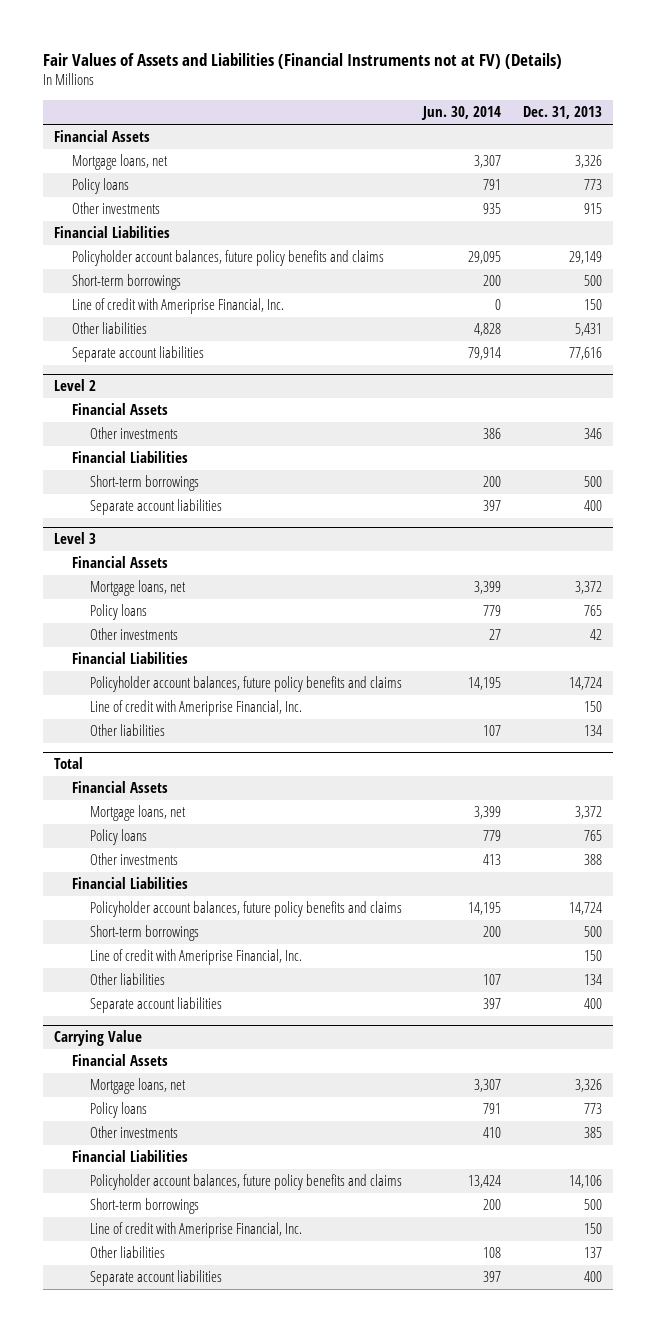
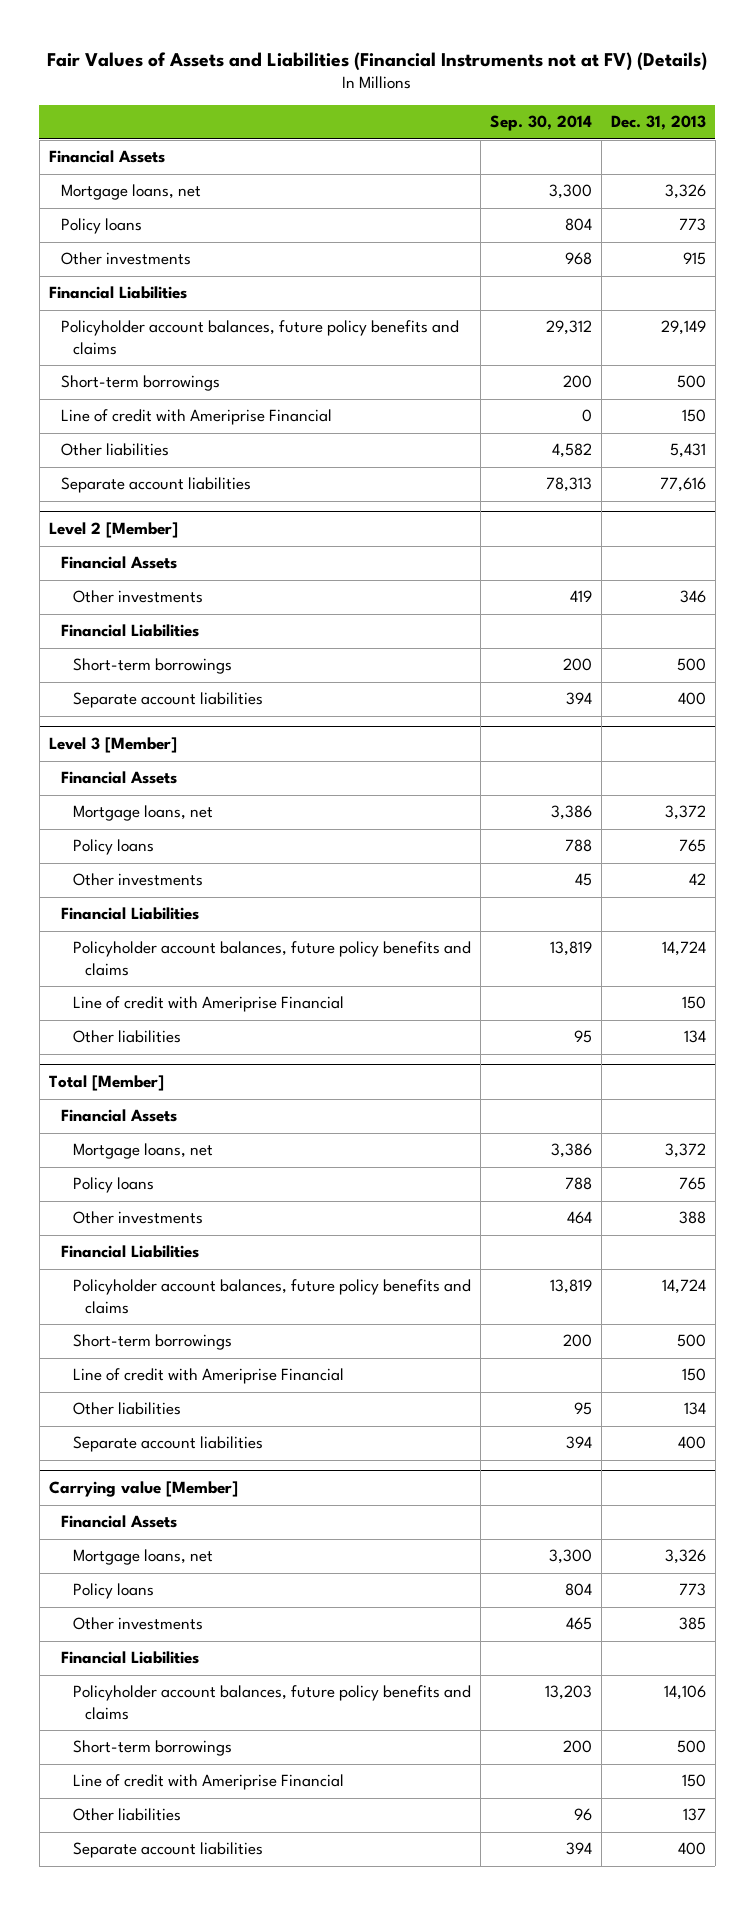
- | Jun. 30, 2014 | Dec. 31, 2013
+ | Sep. 30, 2014 | Dec. 31, 2013
- Line of credit with Ameriprise Financial, Inc. | 0 | 150
+ Line of credit with Ameriprise Financial | 0 | 150
- Level 2
+ Level 2 [Member]
- Level 3
+ Level 3 [Member]
- Line of credit with Ameriprise Financial, Inc. | | 150
+ Line of credit with Ameriprise Financial | | 150
- Total
+ Total [Member]
- Line of credit with Ameriprise Financial, Inc. | | 150
+ Line of credit with Ameriprise Financial | | 150
- Carrying Value
+ Carrying value [Member]
- Line of credit with Ameriprise Financial, Inc. | | 150
+ Line of credit with Ameriprise Financial | | 150

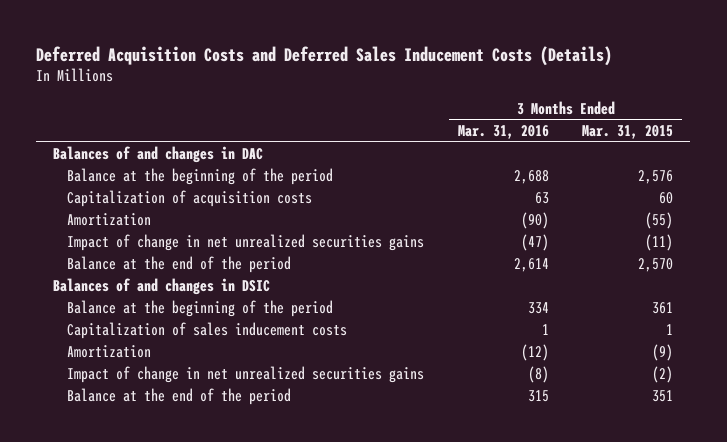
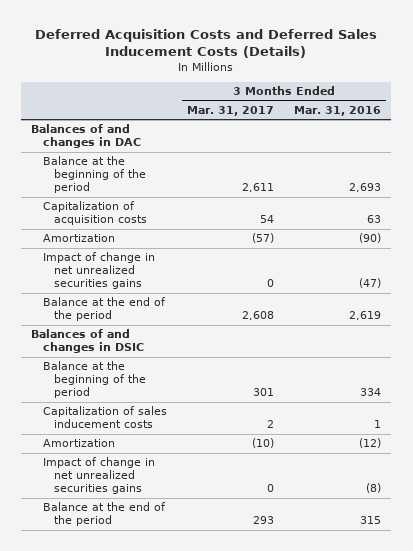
- | 3 Months Ended Mar. 31, 2016 | 3 Months Ended Mar. 31, 2015
+ | 3 Months Ended Mar. 31, 2017 | 3 Months Ended Mar. 31, 2016
- Balance at the beginning of the period | 2,688 | 2,576
+ Balance at the beginning of the period | 2,611 | 2,693
- Balance at the end of the period | 2,614 | 2,570
+ Balance at the end of the period | 2,608 | 2,619

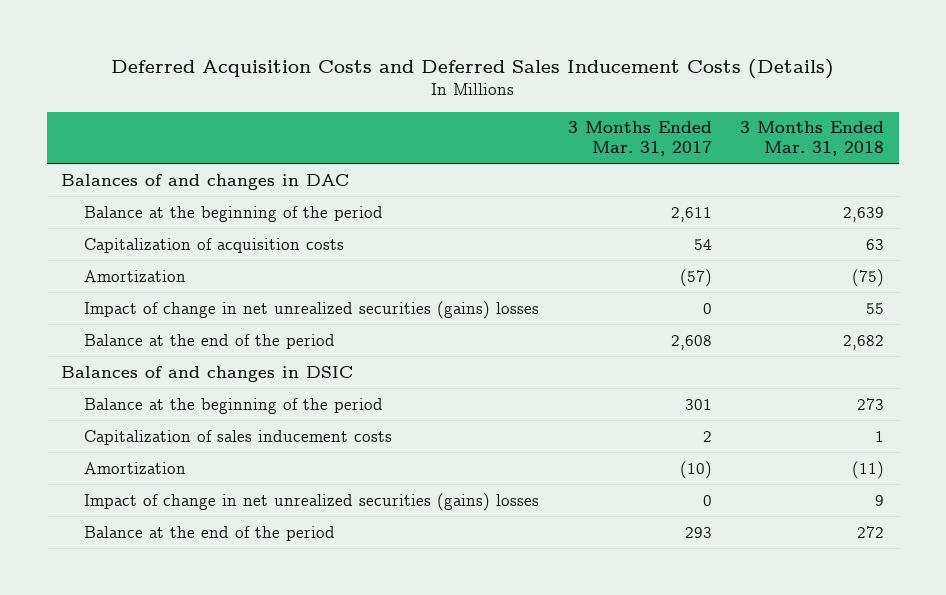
- | 3 Months Ended Mar. 31, 2017 | 3 Months Ended Mar. 31, 2016
+ | 3 Months Ended Mar. 31, 2017 | 3 Months Ended Mar. 31, 2018
- Impact of change in net unrealized securities gains | 0 | (47)
+ Impact of change in net unrealized securities (gains) losses | 0 | 55
- Impact of change in net unrealized securities gains | 0 | (8)
+ Impact of change in net unrealized securities (gains) losses | 0 | 9

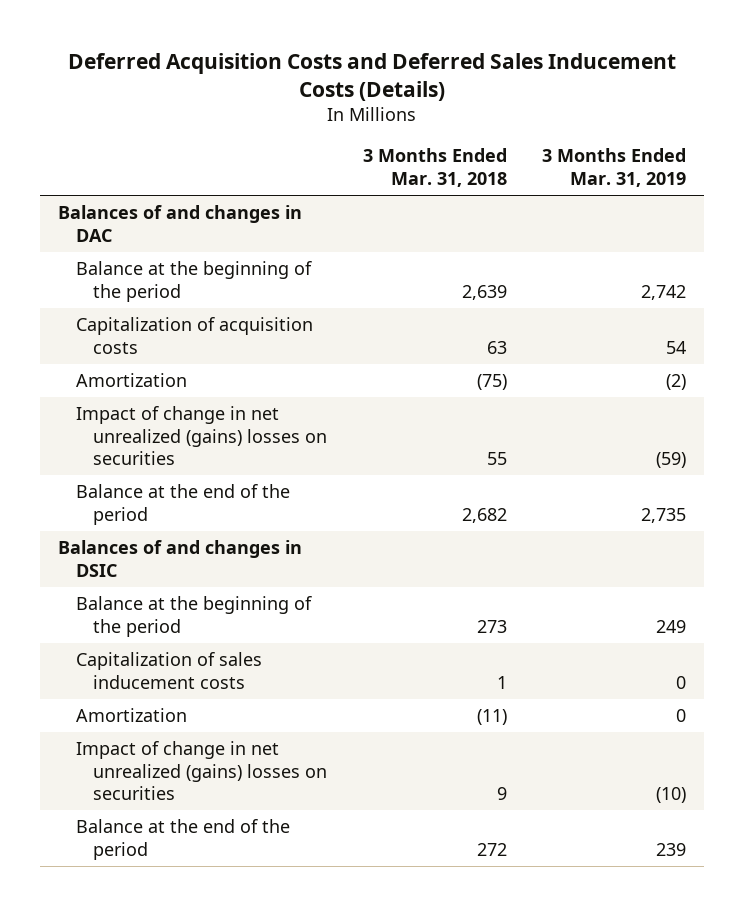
- | 3 Months Ended Mar. 31, 2017 | 3 Months Ended Mar. 31, 2018
+ | 3 Months Ended Mar. 31, 2018 | 3 Months Ended Mar. 31, 2019
- Impact of change in net unrealized securities (gains) losses | 0 | 55
+ Impact of change in net unrealized (gains) losses on securities | 55 | (59)
- Impact of change in net unrealized securities (gains) losses | 0 | 9
+ Impact of change in net unrealized (gains) losses on securities | 9 | (10)

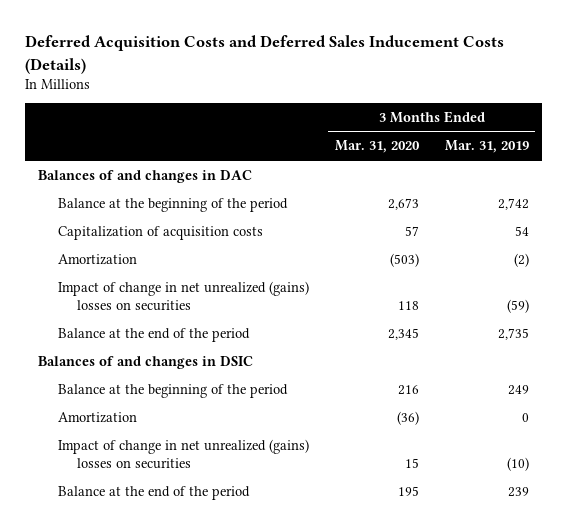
- | 3 Months Ended Mar. 31, 2018 | 3 Months Ended Mar. 31, 2019
+ | 3 Months Ended Mar. 31, 2020 | 3 Months Ended Mar. 31, 2019
- Capitalization of sales inducement costs | 1 | 0

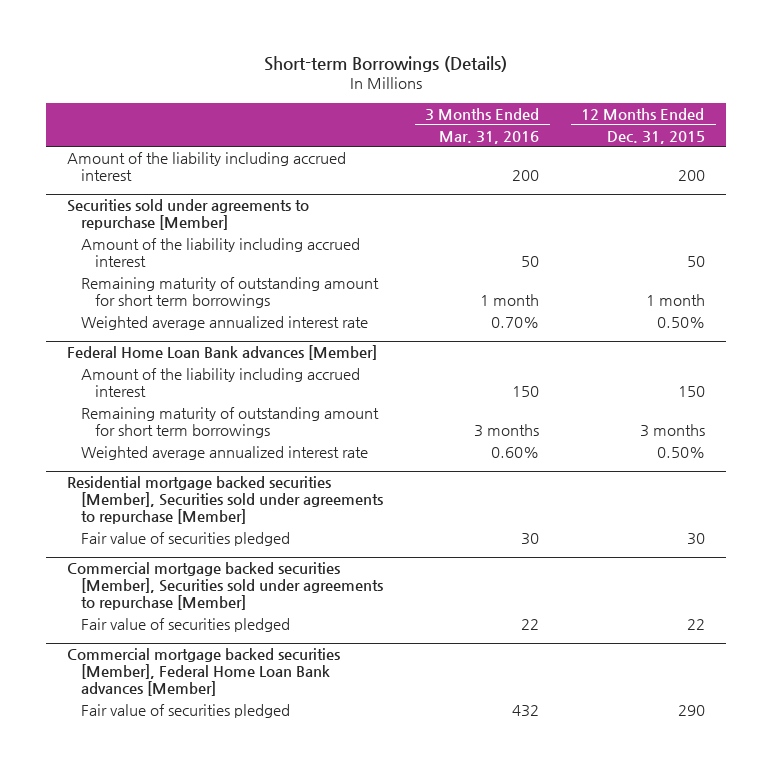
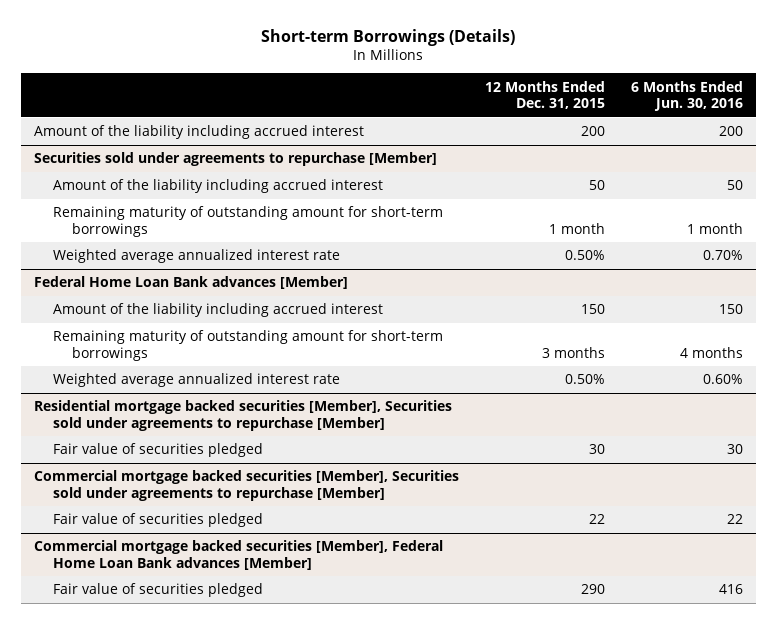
- | 3 Months Ended Mar. 31, 2016 | 12 Months Ended Dec. 31, 2015
+ | 12 Months Ended Dec. 31, 2015 | 6 Months Ended Jun. 30, 2016
@ Securities sold under agreements to repurchase [Member]
- Remaining maturity of outstanding amount for short term borrowings | 1 month | 1 month
+ Remaining maturity of outstanding amount for short-term borrowings | 1 month | 1 month
@ Federal Home Loan Bank advances [Member]
- Remaining maturity of outstanding amount for short term borrowings | 3 months | 3 months
+ Remaining maturity of outstanding amount for short-term borrowings | 3 months | 4 months

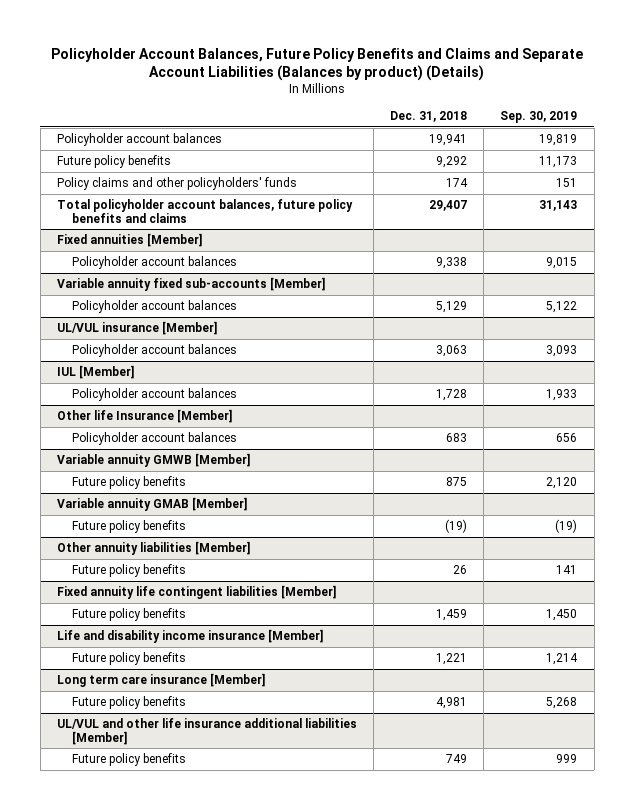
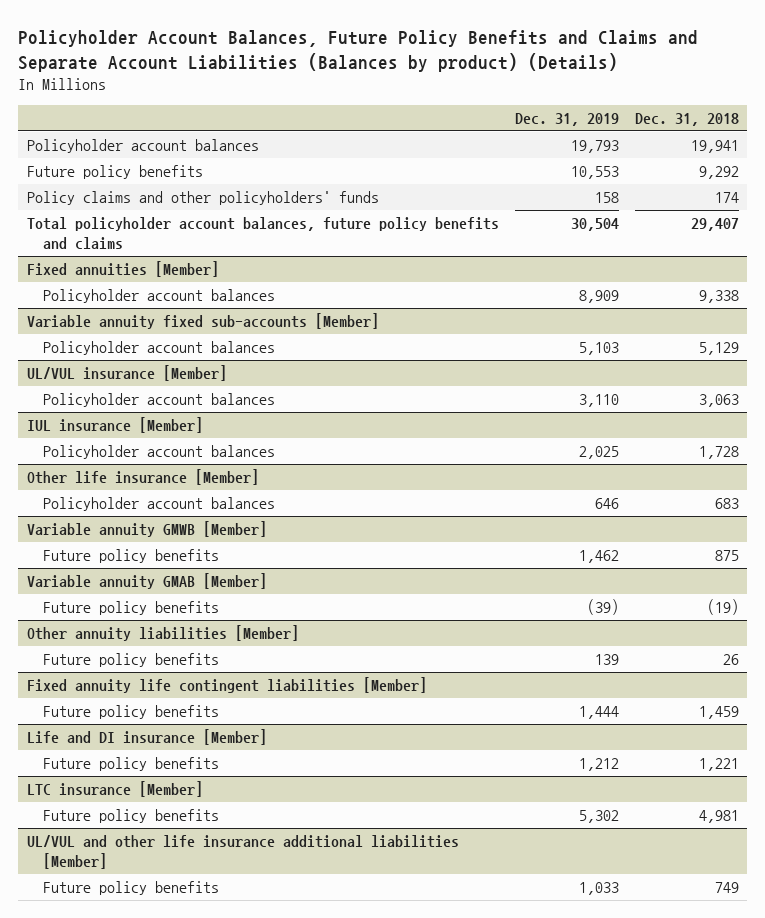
- | Dec. 31, 2018 | Sep. 30, 2019
+ | Dec. 31, 2019 | Dec. 31, 2018
- IUL [Member]
+ IUL insurance [Member]
- Other life Insurance [Member]
+ Other life insurance [Member]
- Life and disability income insurance [Member]
+ Life and DI insurance [Member]
- Long term care insurance [Member]
+ LTC insurance [Member]

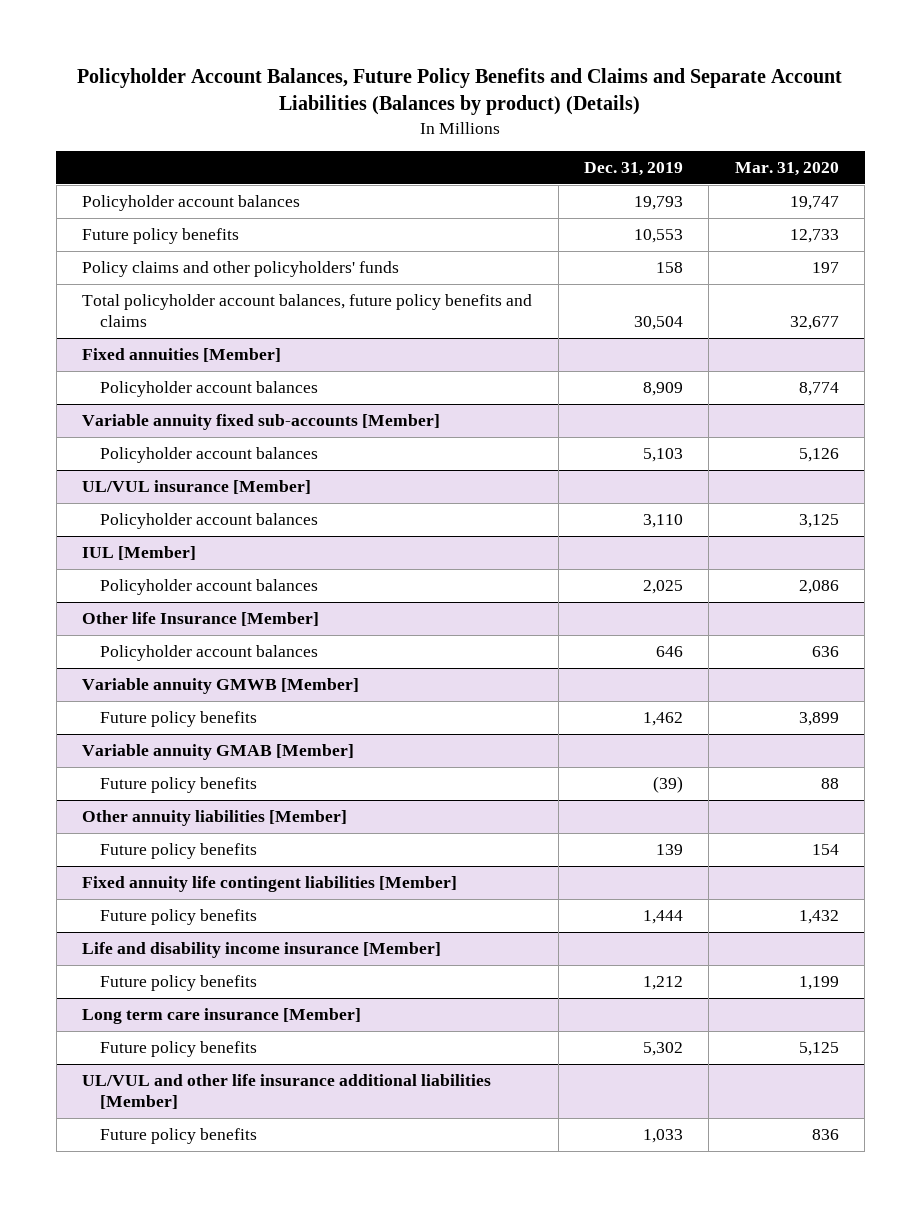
- | Dec. 31, 2019 | Dec. 31, 2018
+ | Dec. 31, 2019 | Mar. 31, 2020
- IUL insurance [Member]
+ IUL [Member]
- Other life insurance [Member]
+ Other life Insurance [Member]
- Life and DI insurance [Member]
+ Life and disability income insurance [Member]
- LTC insurance [Member]
+ Long term care insurance [Member]

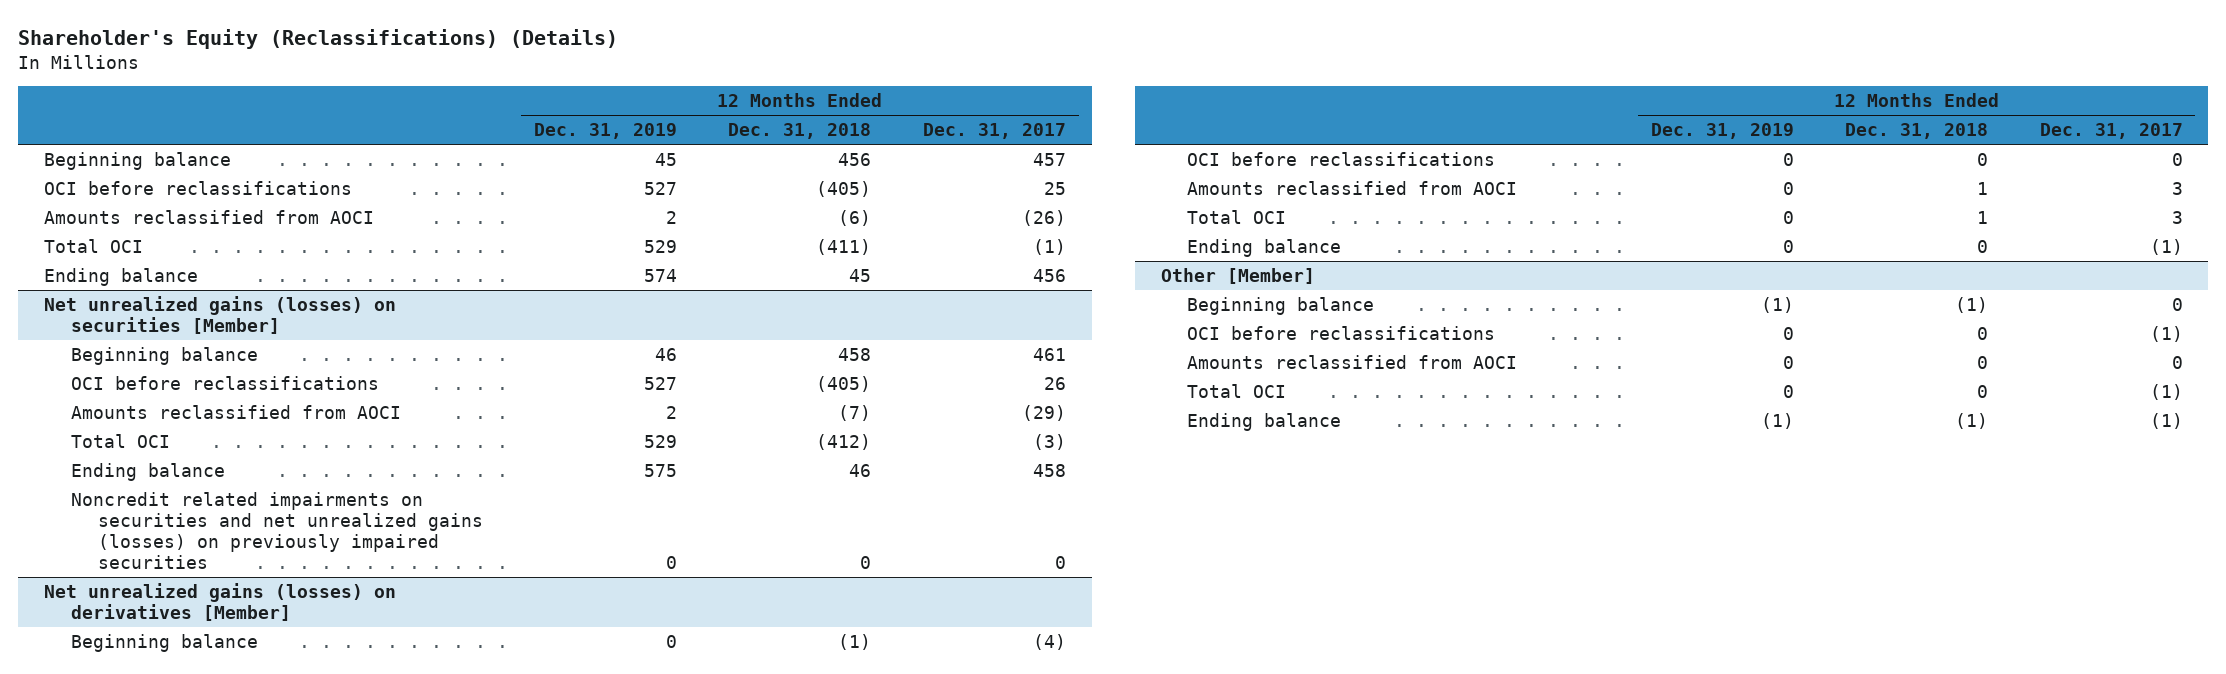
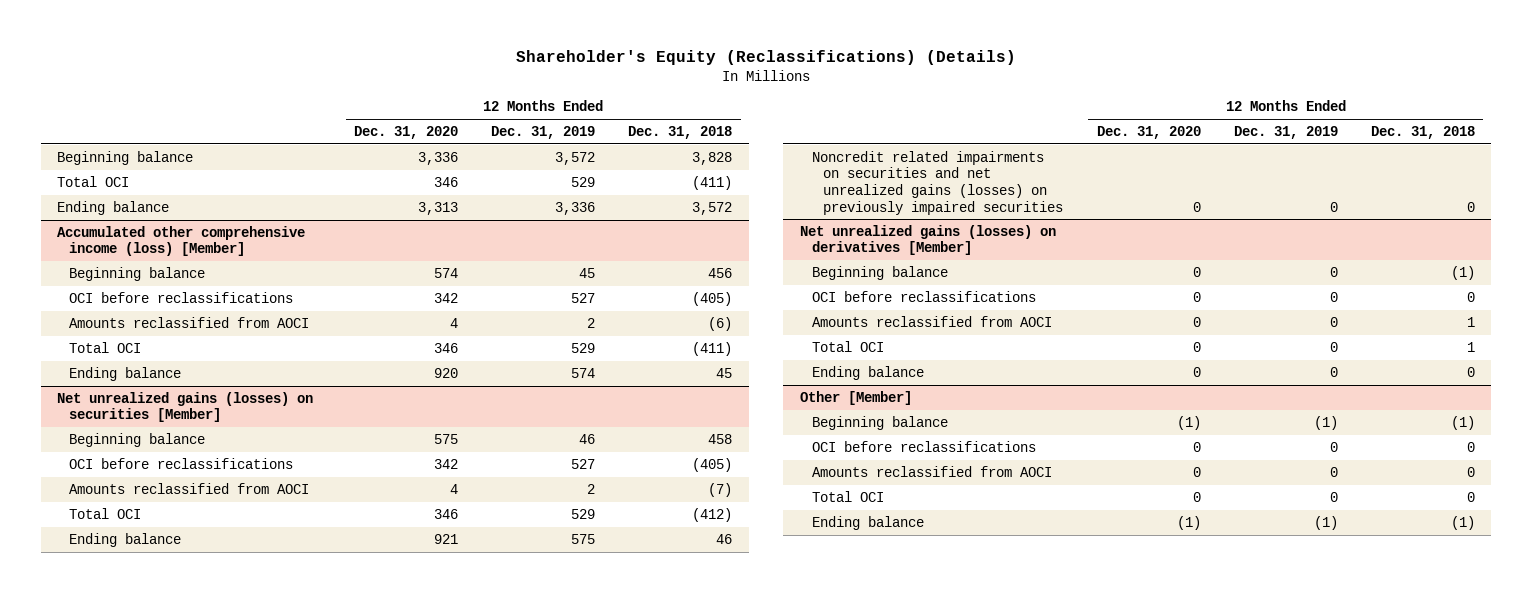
- | 12 Months Ended Dec. 31, 2019 | 12 Months Ended Dec. 31, 2018 | 12 Months Ended Dec. 31, 2017
+ | 12 Months Ended Dec. 31, 2020 | 12 Months Ended Dec. 31, 2019 | 12 Months Ended Dec. 31, 2018
+ Beginning balance | 3,336 | 3,572 | 3,828
+ Total OCI | 346 | 529 | (411)
+ Ending balance | 3,313 | 3,336 | 3,572
+ Accumulated other comprehensive income (loss) [Member]

